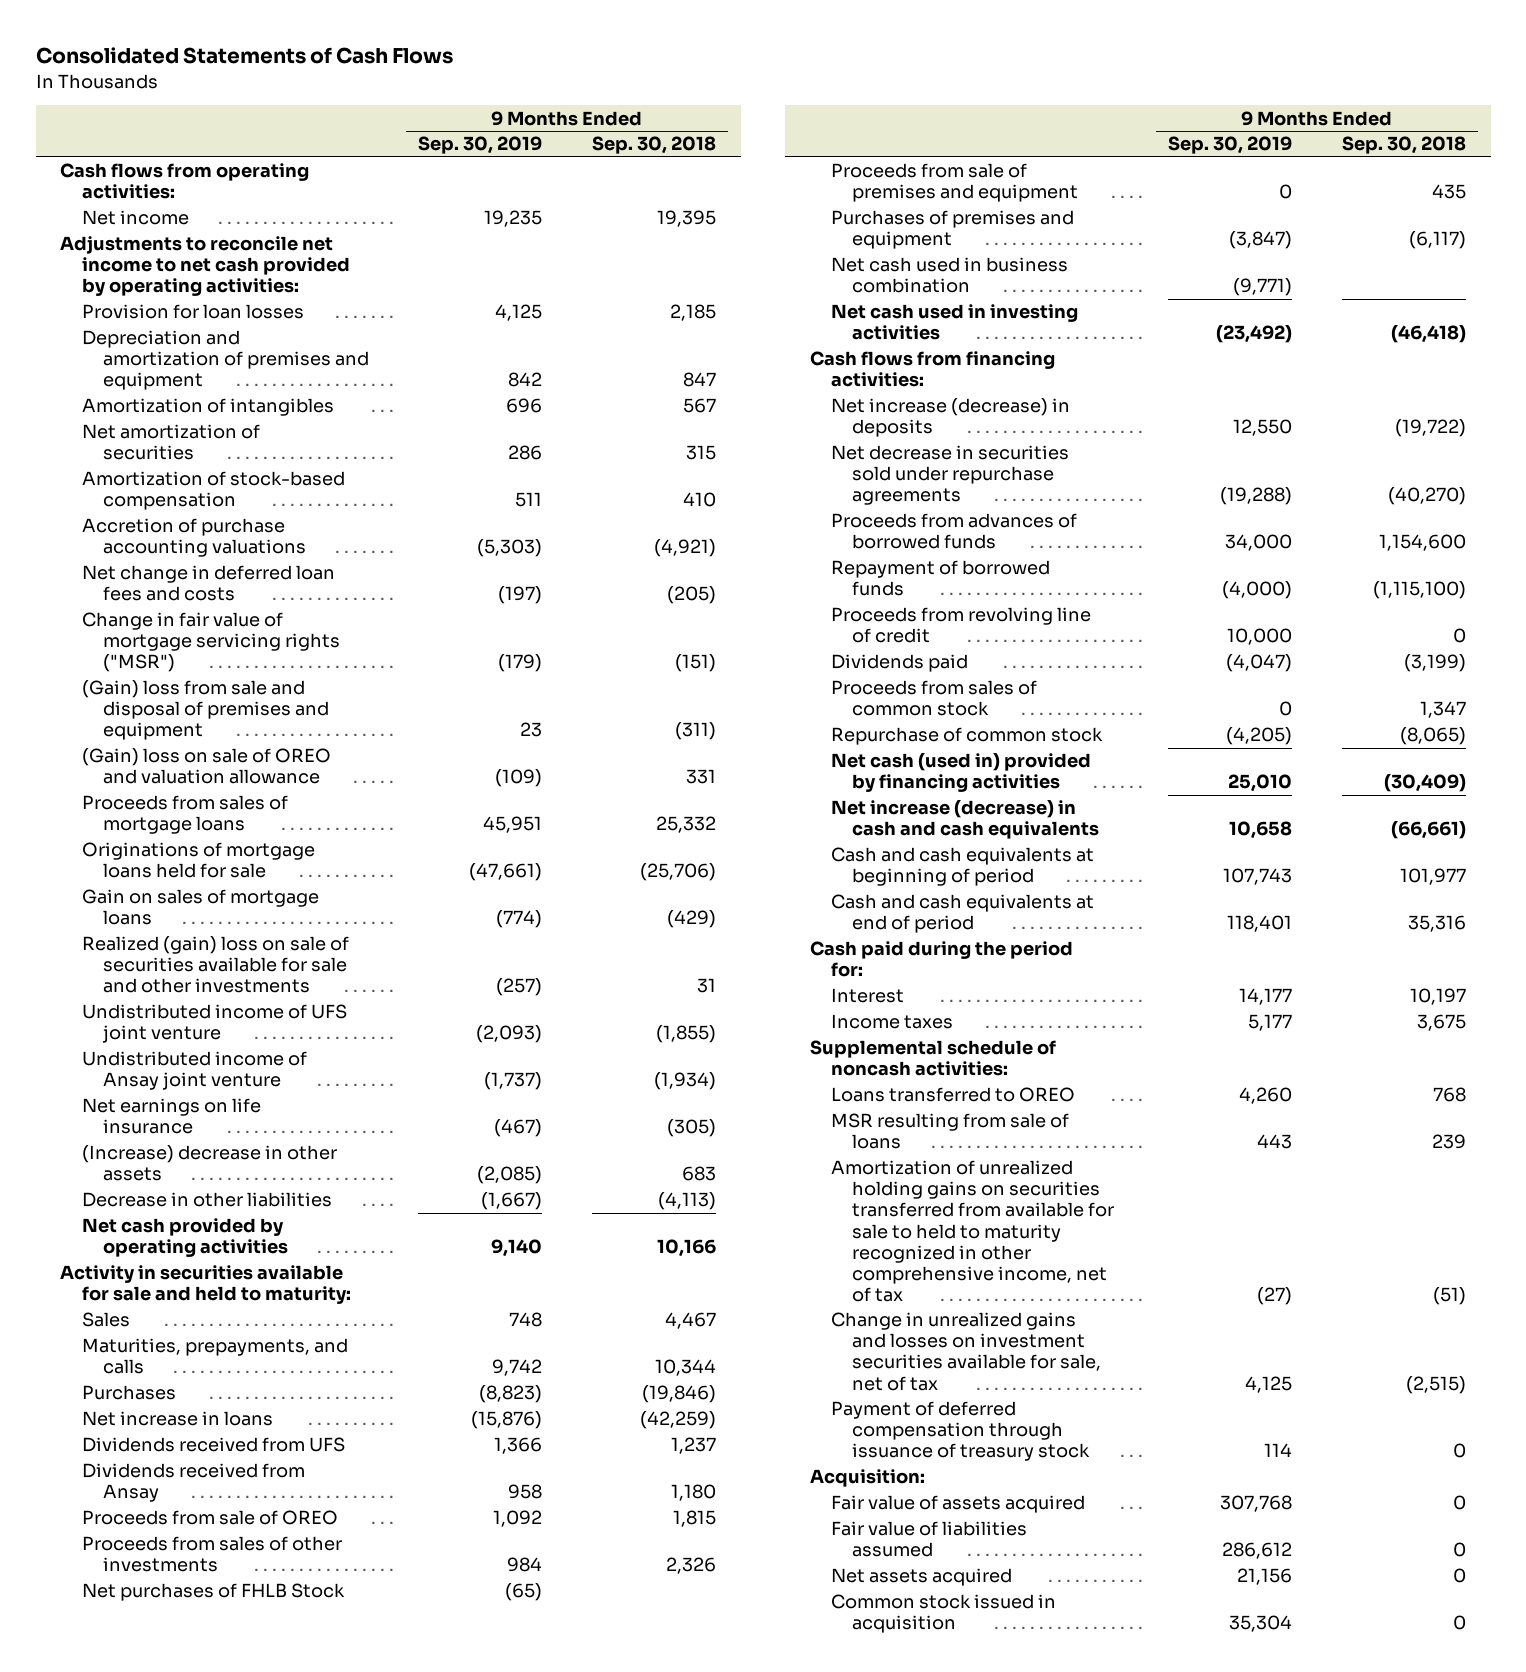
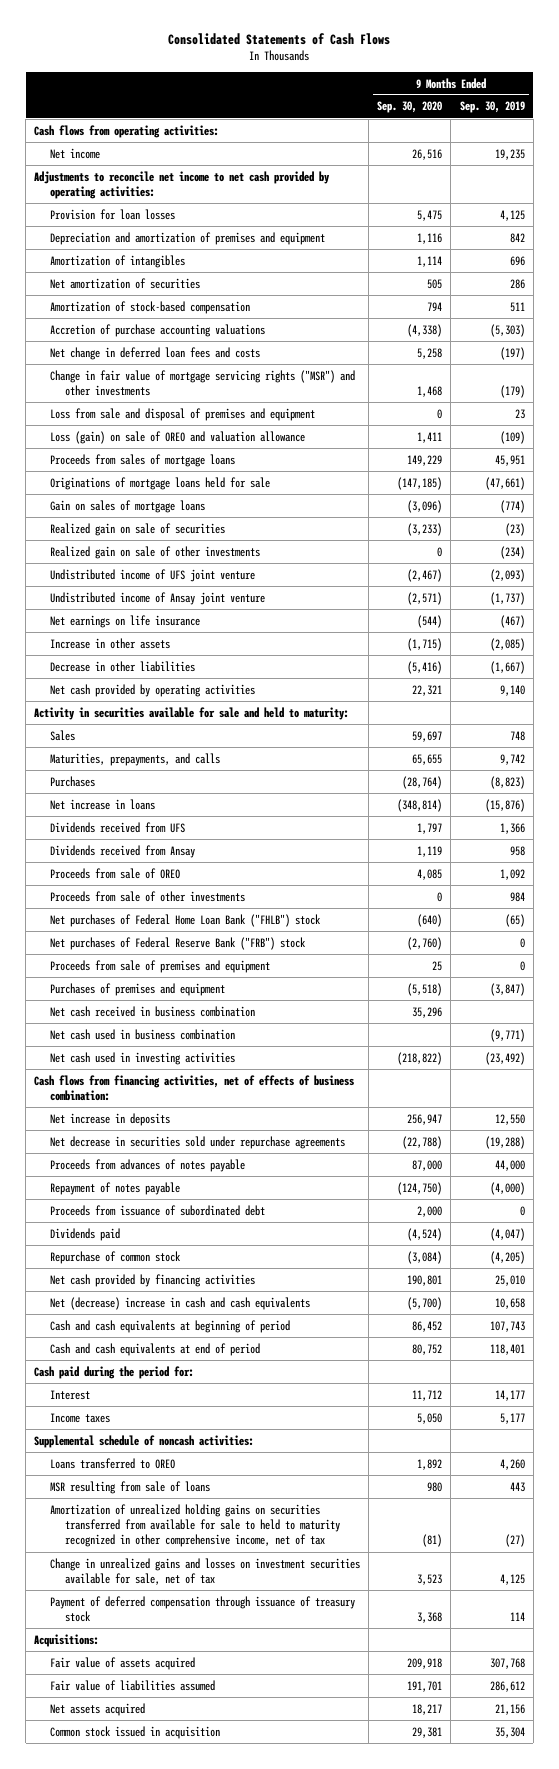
- | 9 Months Ended Sep. 30, 2019 | 9 Months Ended Sep. 30, 2018
+ | 9 Months Ended Sep. 30, 2020 | 9 Months Ended Sep. 30, 2019
- Change in fair value of mortgage servicing rights ("MSR") | (179) | (151)
- (Gain) loss from sale and disposal of premises and equipment | 23 | (311)
- (Gain) loss on sale of OREO and valuation allowance | (109) | 331
+ Change in fair value of mortgage servicing rights ("MSR") and other investments | 1,468 | (179)
+ Loss from sale and disposal of premises and equipment | 0 | 23
+ Loss (gain) on sale of OREO and valuation allowance | 1,411 | (109)
- Realized (gain) loss on sale of securities available for sale and other investments | (257) | 31
+ Realized gain on sale of securities | (3,233) | (23)
+ Realized gain on sale of other investments | 0 | (234)
- (Increase) decrease in other assets | (2,085) | 683
+ Increase in other assets | (1,715) | (2,085)
- Proceeds from sales of other investments | 984 | 2,326
- Net purchases of FHLB Stock | (65) |
+ Proceeds from sale of other investments | 0 | 984
+ Net purchases of Federal Home Loan Bank ("FHLB") stock | (640) | (65)
+ Net purchases of Federal Reserve Bank ("FRB") stock | (2,760) | 0
+ Net cash received in business combination | 35,296 |
- Cash flows from financing activities:
- Net increase (decrease) in deposits | 12,550 | (19,722)
+ Cash flows from financing activities, net of effects of business combination:
+ Net increase in deposits | 256,947 | 12,550
- Proceeds from advances of borrowed funds | 34,000 | 1,154,600
- Repayment of borrowed funds | (4,000) | (1,115,100)
- Proceeds from revolving line of credit | 10,000 | 0
+ Proceeds from advances of notes payable | 87,000 | 44,000
+ Repayment of notes payable | (124,750) | (4,000)
+ Proceeds from issuance of subordinated debt | 2,000 | 0
- Proceeds from sales of common stock | 0 | 1,347
- Net cash (used in) provided by financing activities | 25,010 | (30,409)
- Net increase (decrease) in cash and cash equivalents | 10,658 | (66,661)
+ Net cash provided by financing activities | 190,801 | 25,010
+ Net (decrease) increase in cash and cash equivalents | (5,700) | 10,658
- Acquisition:
+ Acquisitions:

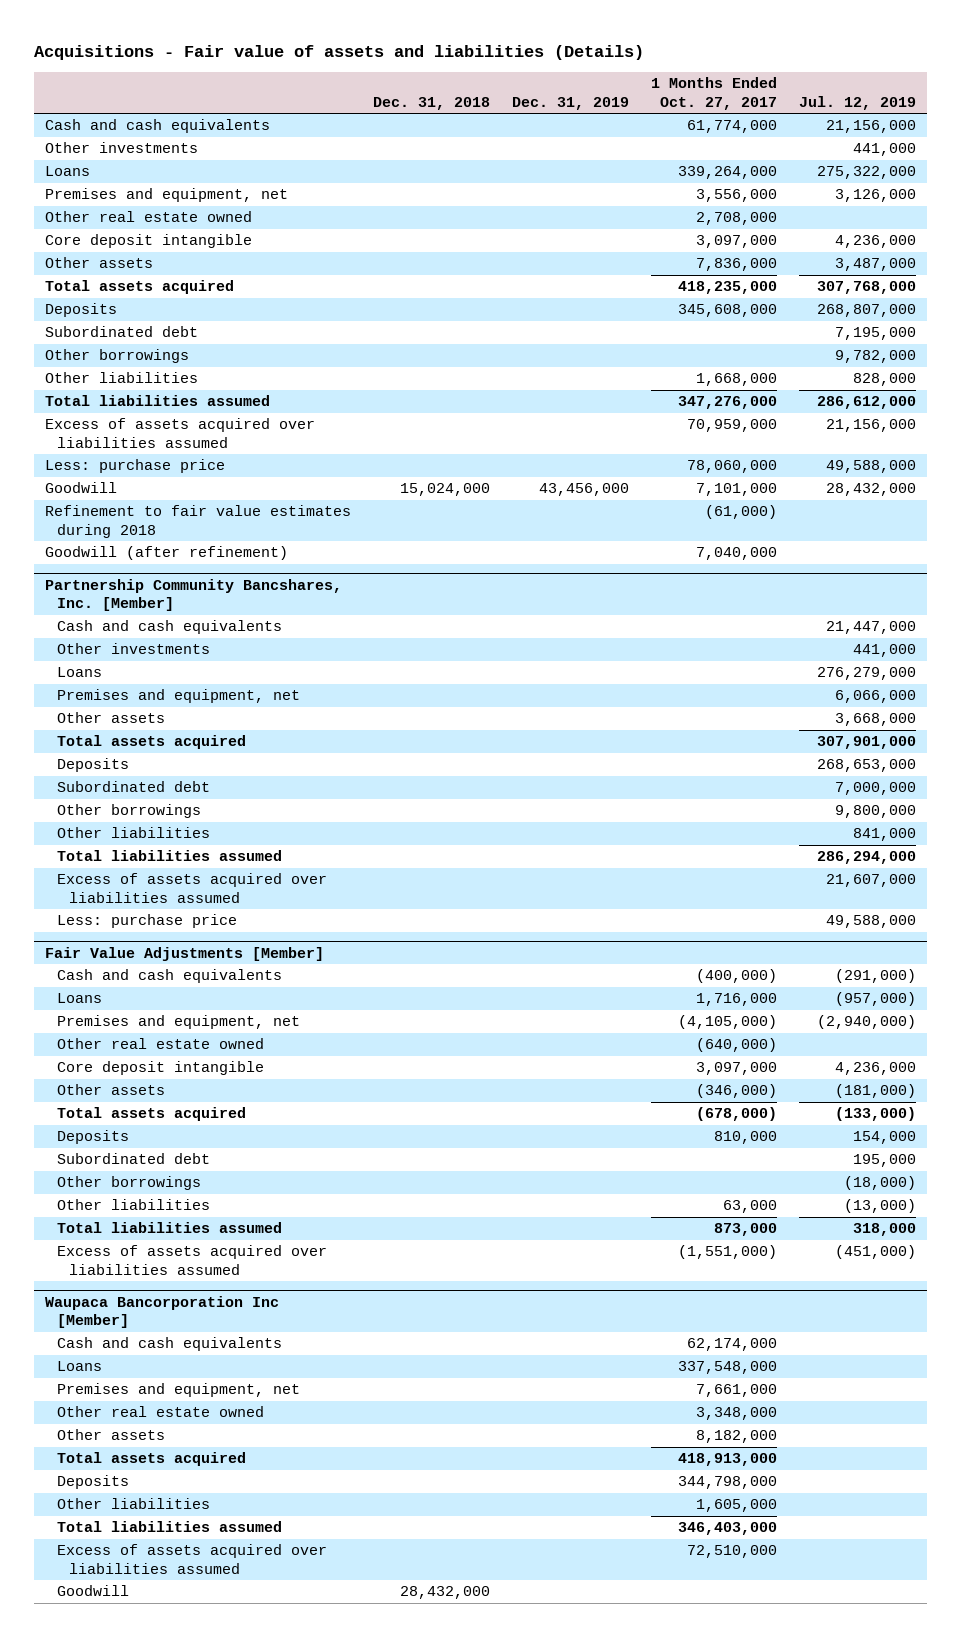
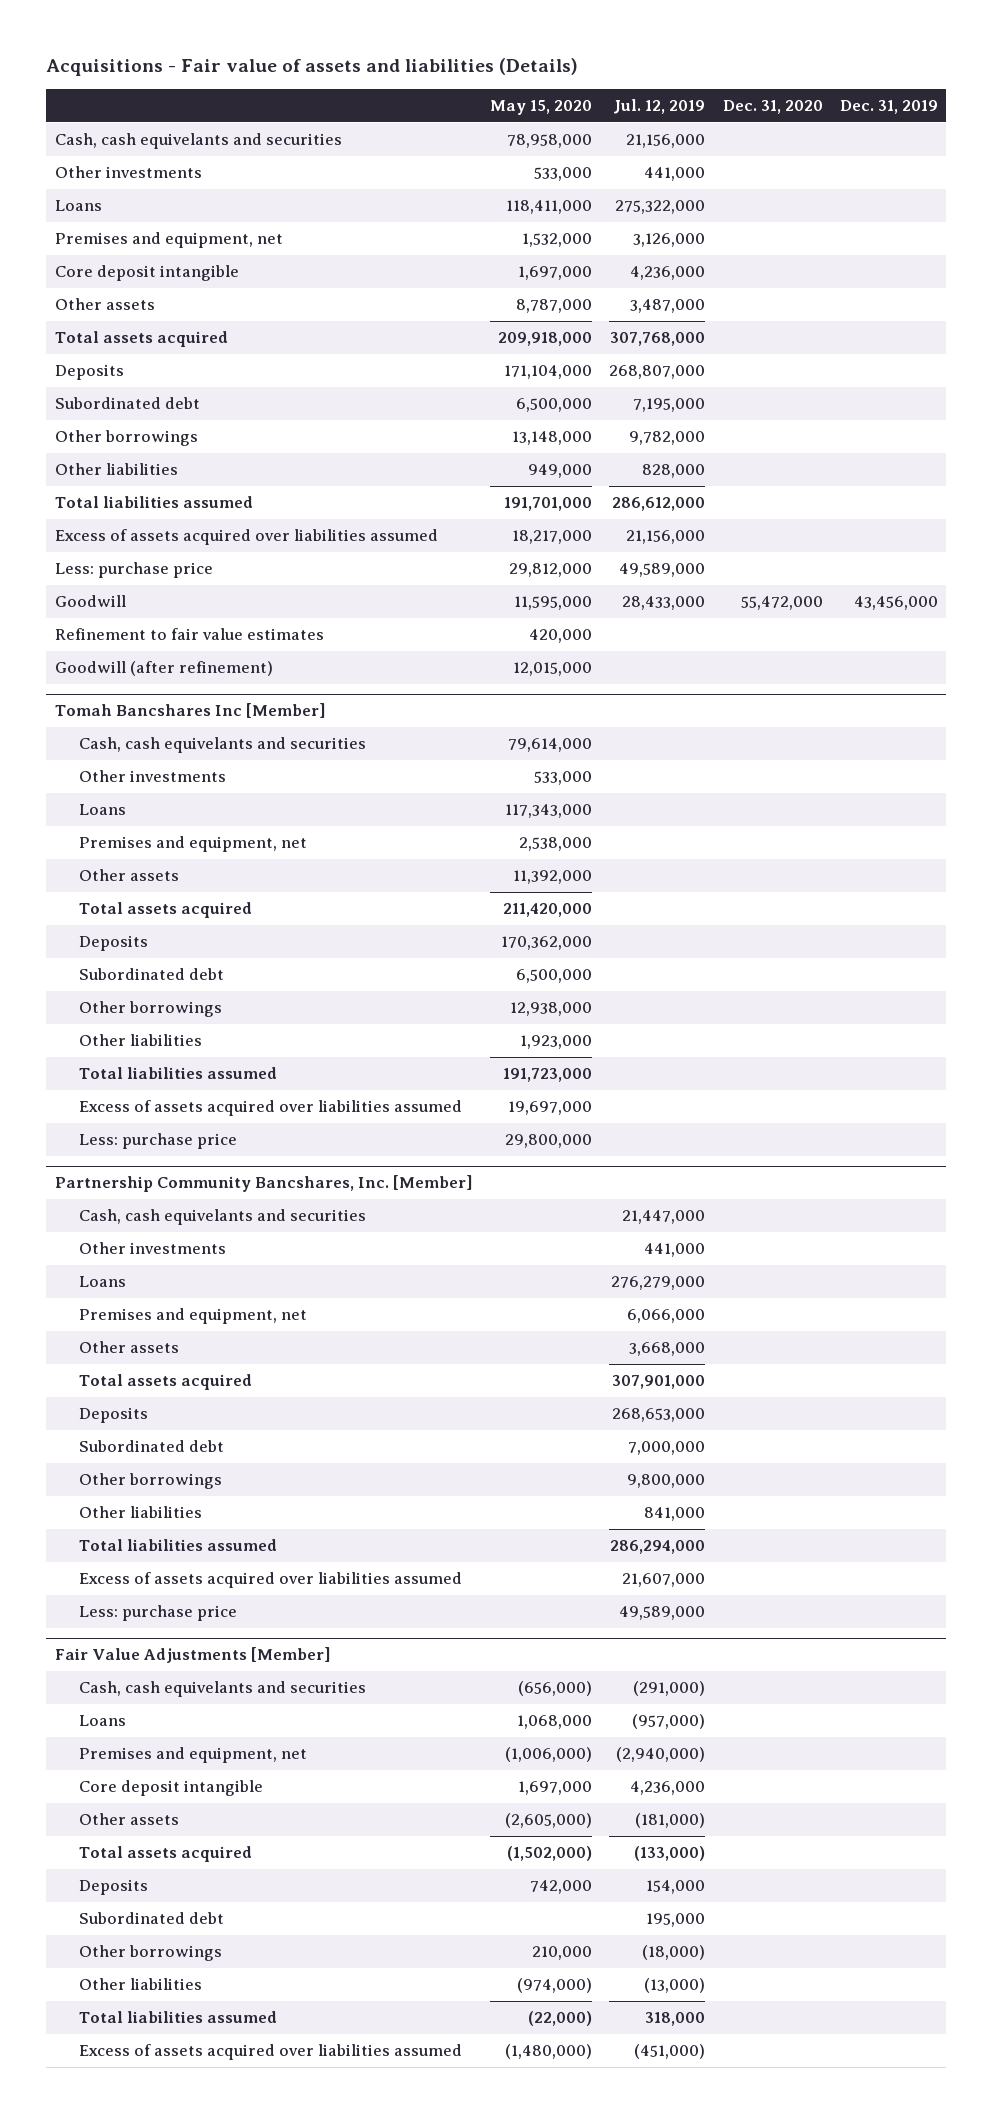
- | Dec. 31, 2018 | Dec. 31, 2019 | 1 Months Ended Oct. 27, 2017 | Jul. 12, 2019
+ | May 15, 2020 | Jul. 12, 2019 | Dec. 31, 2020 | Dec. 31, 2019
- Cash and cash equivalents | | | 61,774,000 | 21,156,000
+ Cash, cash equivelants and securities | 78,958,000 | 21,156,000 | |
- Other real estate owned | | | 2,708,000 |
- Less: purchase price | | | 78,060,000 | 49,588,000
- Goodwill | 15,024,000 | 43,456,000 | 7,101,000 | 28,432,000
- Refinement to fair value estimates during 2018 | | | (61,000) |
+ Less: purchase price | 29,812,000 | 49,589,000 | |
+ Goodwill | 11,595,000 | 28,433,000 | 55,472,000 | 43,456,000
+ Refinement to fair value estimates | 420,000 | | |
+ Tomah Bancshares Inc [Member]
+ Cash, cash equivelants and securities | 79,614,000 | | |
+ Other investments | 533,000 | | |
+ Loans | 117,343,000 | | |
+ Premises and equipment, net | 2,538,000 | | |
+ Other assets | 11,392,000 | | |
+ Total assets acquired | 211,420,000 | | |
+ Deposits | 170,362,000 | | |
+ Subordinated debt | 6,500,000 | | |
+ Other borrowings | 12,938,000 | | |
+ Other liabilities | 1,923,000 | | |
+ Total liabilities assumed | 191,723,000 | | |
+ Excess of assets acquired over liabilities assumed | 19,697,000 | | |
+ Less: purchase price | 29,800,000 | | |
@ Partnership Community Bancshares, Inc. [Member]
- Cash and cash equivalents | | | | 21,447,000
+ Cash, cash equivelants and securities | | 21,447,000 | |
- Less: purchase price | | | | 49,588,000
+ Less: purchase price | | 49,589,000 | |
@ Fair Value Adjustments [Member]
- Cash and cash equivalents | | | (400,000) | (291,000)
+ Cash, cash equivelants and securities | (656,000) | (291,000) | |
- Other real estate owned | | | (640,000) |
- Waupaca Bancorporation Inc [Member]
- Cash and cash equivalents | | | 62,174,000 |
- Loans | | | 337,548,000 |
- Premises and equipment, net | | | 7,661,000 |
- Other real estate owned | | | 3,348,000 |
- Other assets | | | 8,182,000 |
- Total assets acquired | | | 418,913,000 |
- Deposits | | | 344,798,000 |
- Other liabilities | | | 1,605,000 |
- Total liabilities assumed | | | 346,403,000 |
- Excess of assets acquired over liabilities assumed | | | 72,510,000 |
- Goodwill | 28,432,000 | | |

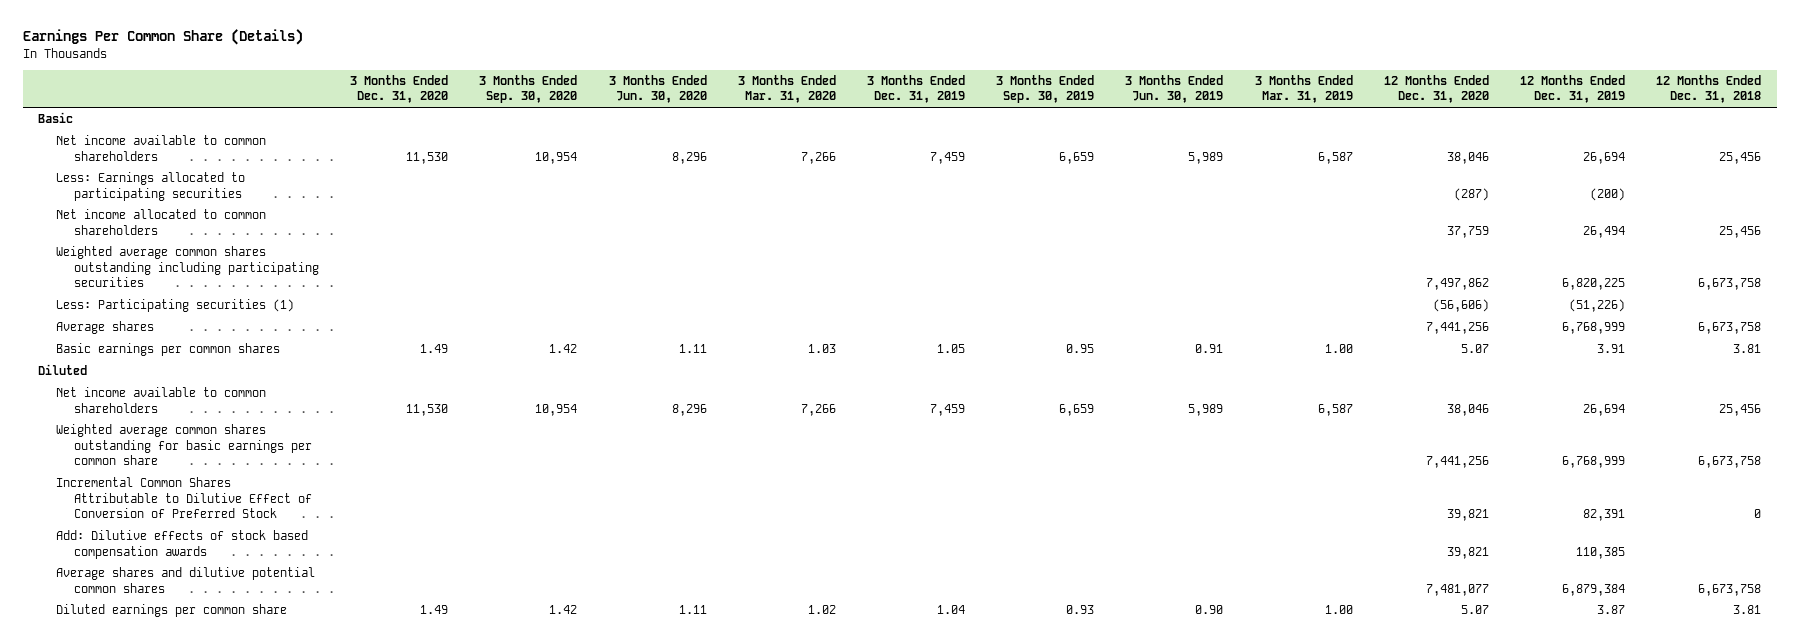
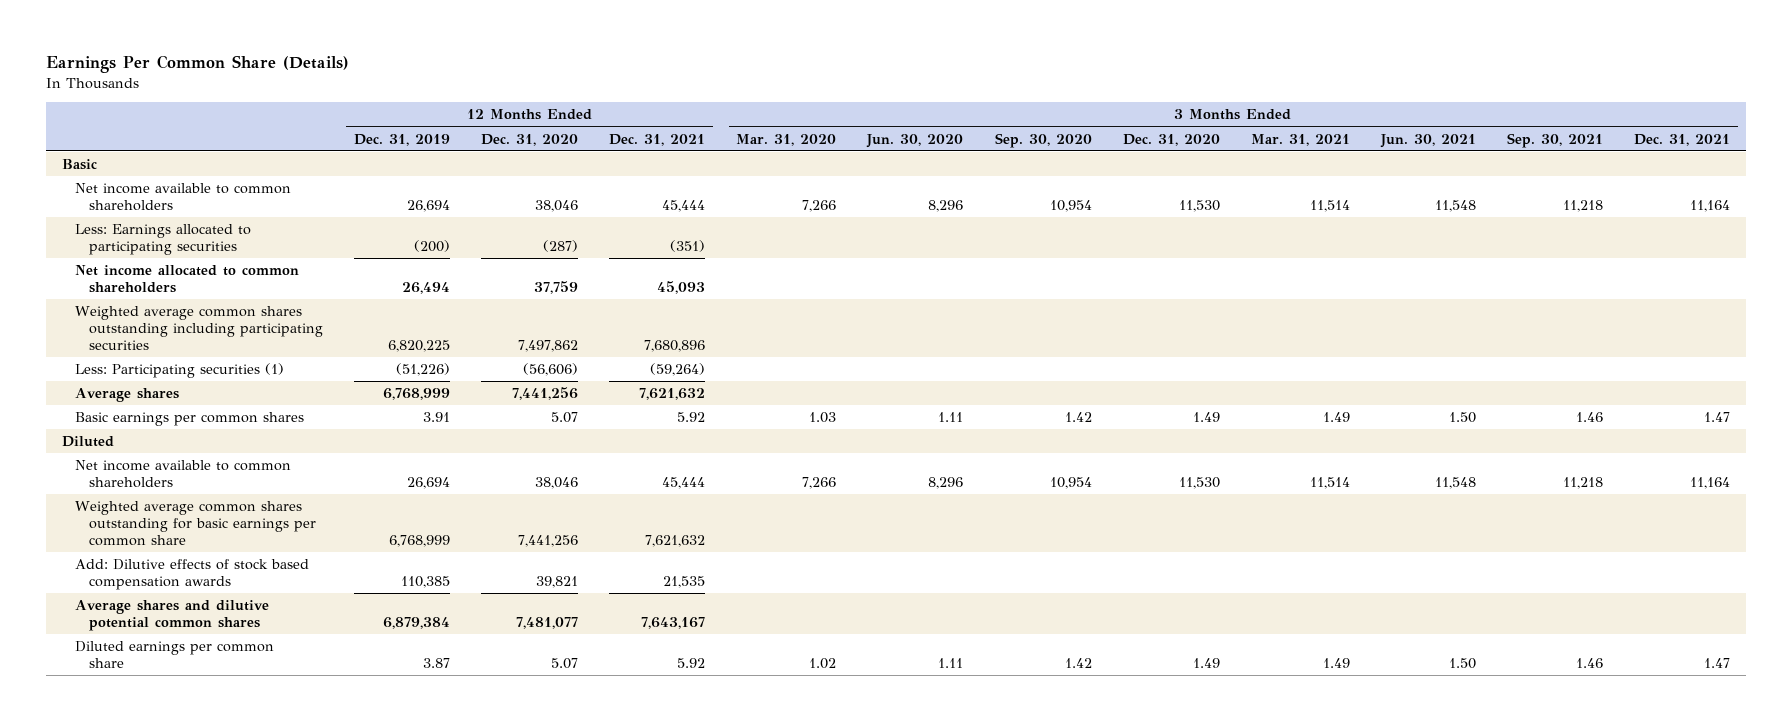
- | 3 Months Ended Dec. 31, 2020 | 3 Months Ended Sep. 30, 2020 | 3 Months Ended Jun. 30, 2020 | 3 Months Ended Mar. 31, 2020 | 3 Months Ended Dec. 31, 2019 | 3 Months Ended Sep. 30, 2019 | 3 Months Ended Jun. 30, 2019 | 3 Months Ended Mar. 31, 2019 | 12 Months Ended Dec. 31, 2020 | 12 Months Ended Dec. 31, 2019 | 12 Months Ended Dec. 31, 2018
+ | 12 Months Ended Dec. 31, 2019 | 12 Months Ended Dec. 31, 2020 | 12 Months Ended Dec. 31, 2021 | 3 Months Ended Mar. 31, 2020 | 3 Months Ended Jun. 30, 2020 | 3 Months Ended Sep. 30, 2020 | 3 Months Ended Dec. 31, 2020 | 3 Months Ended Mar. 31, 2021 | 3 Months Ended Jun. 30, 2021 | 3 Months Ended Sep. 30, 2021 | 3 Months Ended Dec. 31, 2021
- Incremental Common Shares Attributable to Dilutive Effect of Conversion of Preferred Stock | | | | | | | | | 39,821 | 82,391 | 0

